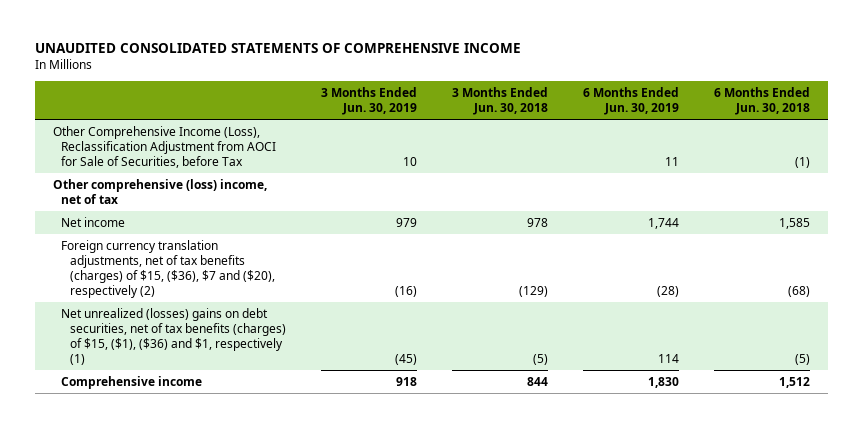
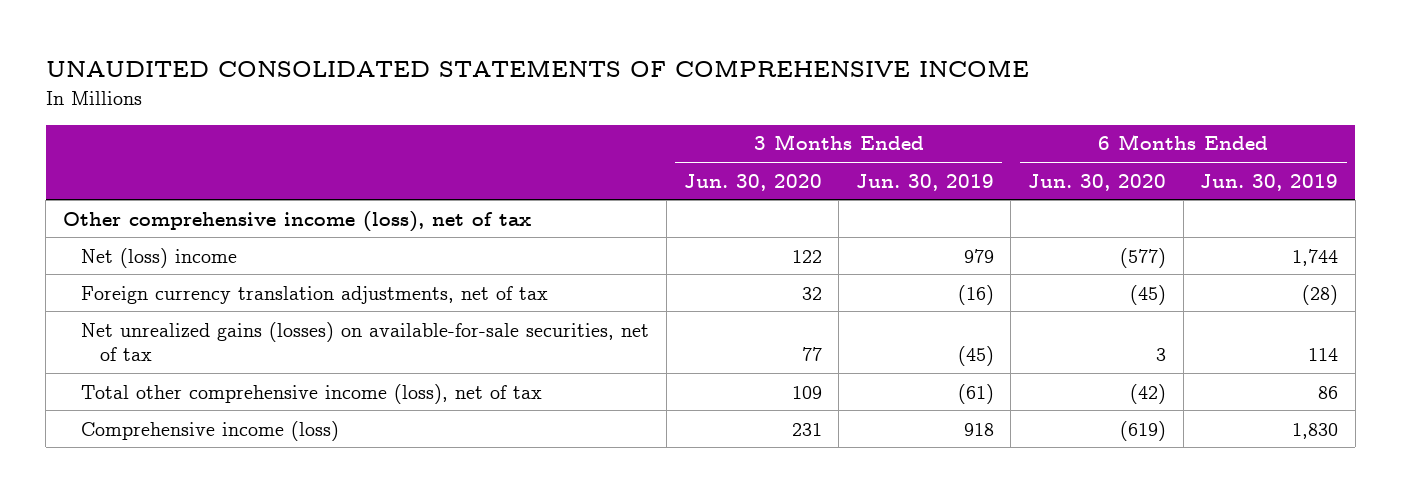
- | 3 Months Ended Jun. 30, 2019 | 3 Months Ended Jun. 30, 2018 | 6 Months Ended Jun. 30, 2019 | 6 Months Ended Jun. 30, 2018
+ | 3 Months Ended Jun. 30, 2020 | 3 Months Ended Jun. 30, 2019 | 6 Months Ended Jun. 30, 2020 | 6 Months Ended Jun. 30, 2019
- Other Comprehensive Income (Loss), Reclassification Adjustment from AOCI for Sale of Securities, before Tax | 10 | | 11 | (1)
- Other comprehensive (loss) income, net of tax
- Net income | 979 | 978 | 1,744 | 1,585
- Foreign currency translation adjustments, net of tax benefits (charges) of $15, ($36), $7 and ($20), respectively (2) | (16) | (129) | (28) | (68)
- Net unrealized (losses) gains on debt securities, net of tax benefits (charges) of $15, ($1), ($36) and $1, respectively (1) | (45) | (5) | 114 | (5)
- Comprehensive income | 918 | 844 | 1,830 | 1,512
+ Other comprehensive income (loss), net of tax
+ Net (loss) income | 122 | 979 | (577) | 1,744
+ Foreign currency translation adjustments, net of tax | 32 | (16) | (45) | (28)
+ Net unrealized gains (losses) on available-for-sale securities, net of tax | 77 | (45) | 3 | 114
+ Total other comprehensive income (loss), net of tax | 109 | (61) | (42) | 86
+ Comprehensive income (loss) | 231 | 918 | (619) | 1,830

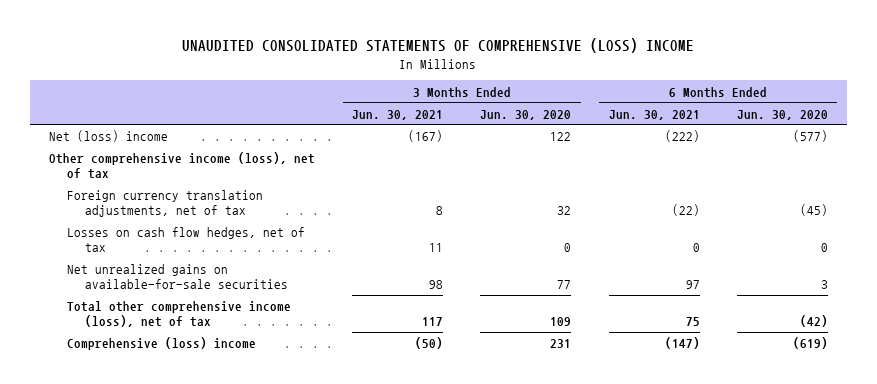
- UNAUDITED CONSOLIDATED STATEMENTS OF COMPREHENSIVE INCOME
+ UNAUDITED CONSOLIDATED STATEMENTS OF COMPREHENSIVE (LOSS) INCOME
- | 3 Months Ended Jun. 30, 2020 | 3 Months Ended Jun. 30, 2019 | 6 Months Ended Jun. 30, 2020 | 6 Months Ended Jun. 30, 2019
+ | 3 Months Ended Jun. 30, 2021 | 3 Months Ended Jun. 30, 2020 | 6 Months Ended Jun. 30, 2021 | 6 Months Ended Jun. 30, 2020
moved down: Other comprehensive income (loss), net of tax
- Net unrealized gains (losses) on available-for-sale securities, net of tax | 77 | (45) | 3 | 114
+ Losses on cash flow hedges, net of tax | 11 | 0 | 0 | 0
+ Net unrealized gains on available-for-sale securities | 98 | 77 | 97 | 3
- Comprehensive income (loss) | 231 | 918 | (619) | 1,830
+ Comprehensive (loss) income | (50) | 231 | (147) | (619)

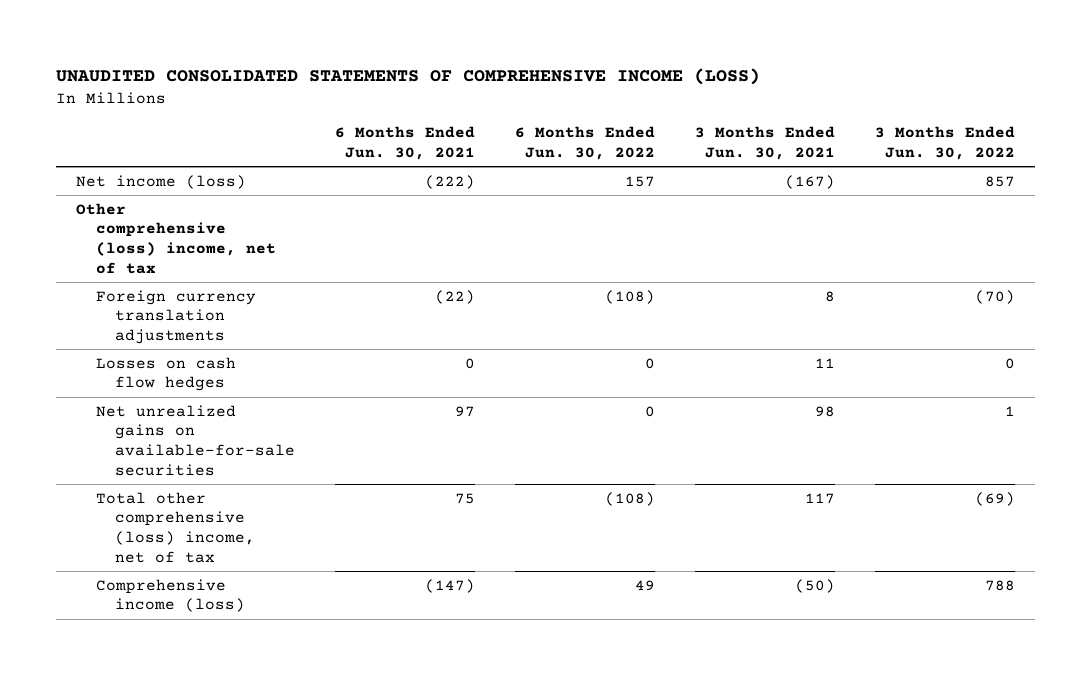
- UNAUDITED CONSOLIDATED STATEMENTS OF COMPREHENSIVE (LOSS) INCOME
+ UNAUDITED CONSOLIDATED STATEMENTS OF COMPREHENSIVE INCOME (LOSS)
- | 3 Months Ended Jun. 30, 2021 | 3 Months Ended Jun. 30, 2020 | 6 Months Ended Jun. 30, 2021 | 6 Months Ended Jun. 30, 2020
+ | 6 Months Ended Jun. 30, 2021 | 6 Months Ended Jun. 30, 2022 | 3 Months Ended Jun. 30, 2021 | 3 Months Ended Jun. 30, 2022
- Net (loss) income | (167) | 122 | (222) | (577)
- Other comprehensive income (loss), net of tax
- Foreign currency translation adjustments, net of tax | 8 | 32 | (22) | (45)
- Losses on cash flow hedges, net of tax | 11 | 0 | 0 | 0
+ Net income (loss) | (222) | 157 | (167) | 857
+ Other comprehensive (loss) income, net of tax
+ Foreign currency translation adjustments | (22) | (108) | 8 | (70)
+ Losses on cash flow hedges | 0 | 0 | 11 | 0
- Total other comprehensive income (loss), net of tax | 117 | 109 | 75 | (42)
- Comprehensive (loss) income | (50) | 231 | (147) | (619)
+ Total other comprehensive (loss) income, net of tax | 75 | (108) | 117 | (69)
+ Comprehensive income (loss) | (147) | 49 | (50) | 788

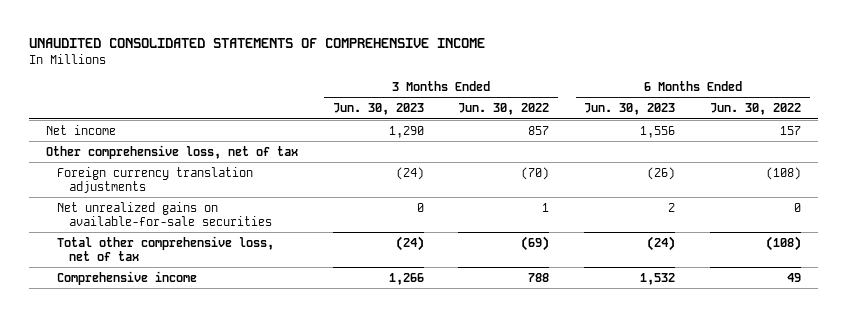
- UNAUDITED CONSOLIDATED STATEMENTS OF COMPREHENSIVE INCOME (LOSS)
+ UNAUDITED CONSOLIDATED STATEMENTS OF COMPREHENSIVE INCOME
- | 6 Months Ended Jun. 30, 2021 | 6 Months Ended Jun. 30, 2022 | 3 Months Ended Jun. 30, 2021 | 3 Months Ended Jun. 30, 2022
+ | 3 Months Ended Jun. 30, 2023 | 3 Months Ended Jun. 30, 2022 | 6 Months Ended Jun. 30, 2023 | 6 Months Ended Jun. 30, 2022
- Net income (loss) | (222) | 157 | (167) | 857
- Other comprehensive (loss) income, net of tax
+ Net income | 1,290 | 857 | 1,556 | 157
+ Other comprehensive loss, net of tax
- Losses on cash flow hedges | 0 | 0 | 11 | 0
- Total other comprehensive (loss) income, net of tax | 75 | (108) | 117 | (69)
- Comprehensive income (loss) | (147) | 49 | (50) | 788
+ Total other comprehensive loss, net of tax | (24) | (69) | (24) | (108)
+ Comprehensive income | 1,266 | 788 | 1,532 | 49

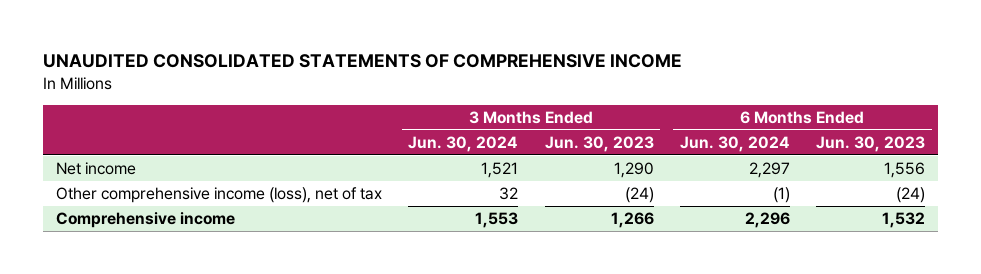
- | 3 Months Ended Jun. 30, 2023 | 3 Months Ended Jun. 30, 2022 | 6 Months Ended Jun. 30, 2023 | 6 Months Ended Jun. 30, 2022
+ | 3 Months Ended Jun. 30, 2024 | 3 Months Ended Jun. 30, 2023 | 6 Months Ended Jun. 30, 2024 | 6 Months Ended Jun. 30, 2023
- Other comprehensive loss, net of tax
- Foreign currency translation adjustments | (24) | (70) | (26) | (108)
- Net unrealized gains on available-for-sale securities | 0 | 1 | 2 | 0
- Total other comprehensive loss, net of tax | (24) | (69) | (24) | (108)
+ Other comprehensive income (loss), net of tax | 32 | (24) | (1) | (24)

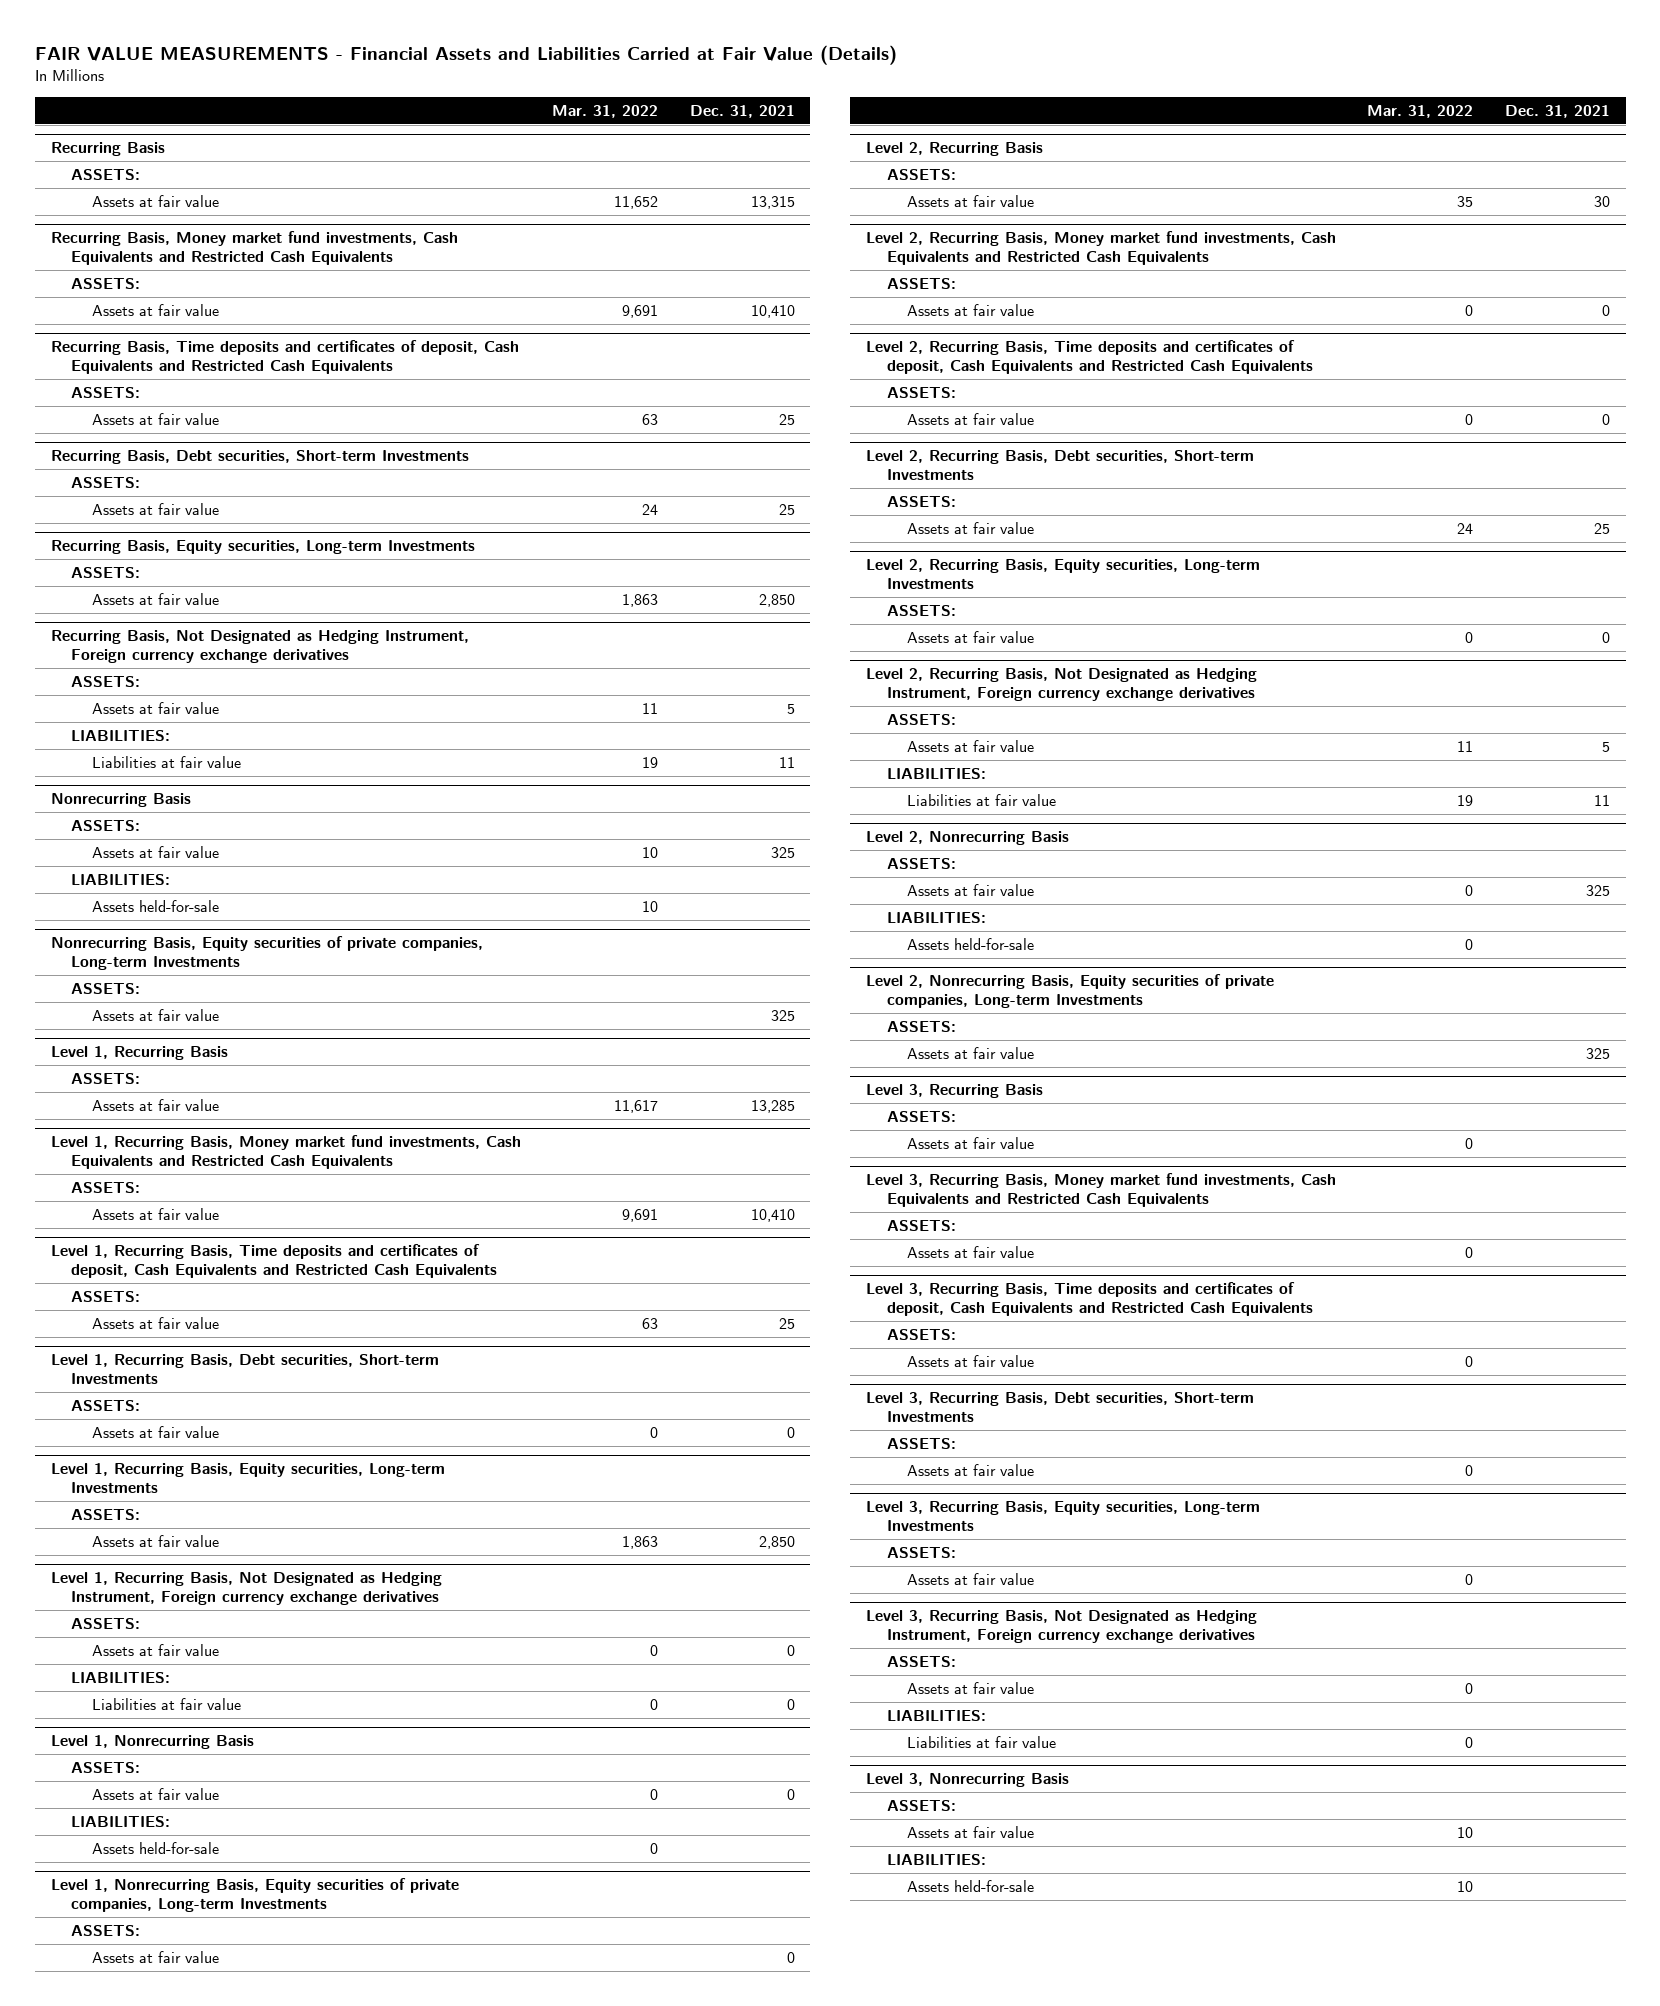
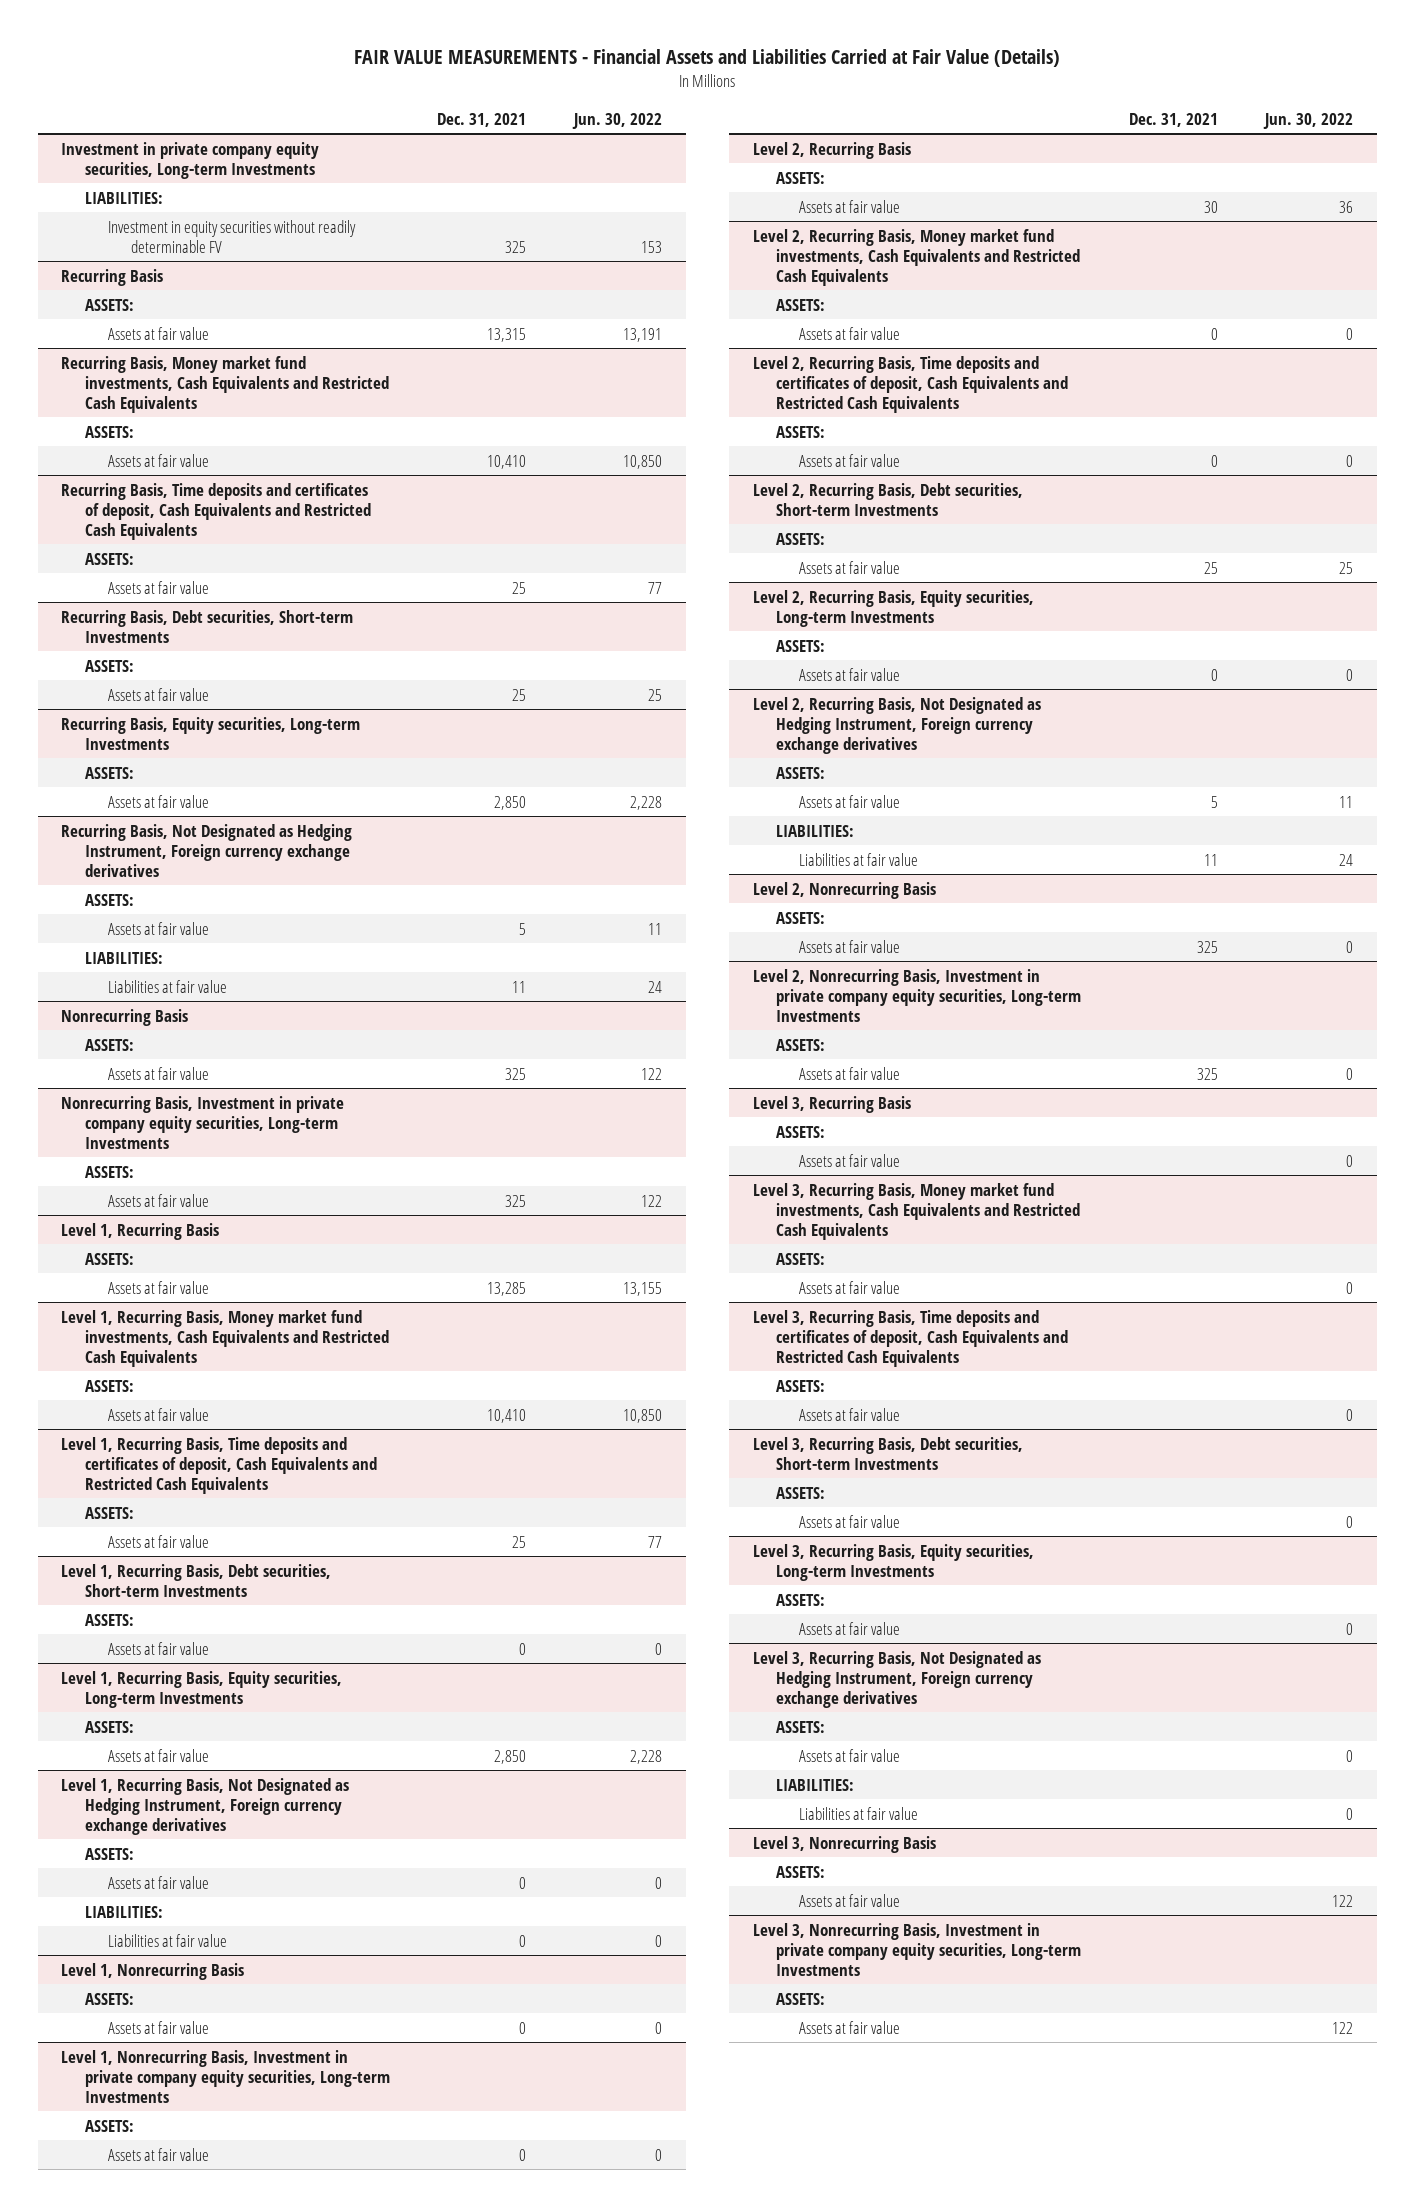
- | Mar. 31, 2022 | Dec. 31, 2021
+ | Dec. 31, 2021 | Jun. 30, 2022
+ Investment in private company equity securities, Long-term Investments
+ LIABILITIES:
+ Investment in equity securities without readily determinable FV | 325 | 153
@ Nonrecurring Basis
- LIABILITIES:
- Assets held-for-sale | 10 |
- Nonrecurring Basis, Equity securities of private companies, Long-term Investments
+ Nonrecurring Basis, Investment in private company equity securities, Long-term Investments
@ Level 1, Nonrecurring Basis
- LIABILITIES:
- Assets held-for-sale | 0 |
- Level 1, Nonrecurring Basis, Equity securities of private companies, Long-term Investments
+ Level 1, Nonrecurring Basis, Investment in private company equity securities, Long-term Investments
@ Level 2, Nonrecurring Basis
- LIABILITIES:
- Assets held-for-sale | 0 |
- Level 2, Nonrecurring Basis, Equity securities of private companies, Long-term Investments
+ Level 2, Nonrecurring Basis, Investment in private company equity securities, Long-term Investments
@ Level 3, Nonrecurring Basis
- LIABILITIES:
- Assets held-for-sale | 10 |
+ Level 3, Nonrecurring Basis, Investment in private company equity securities, Long-term Investments
+ ASSETS:
+ Assets at fair value | | 122

